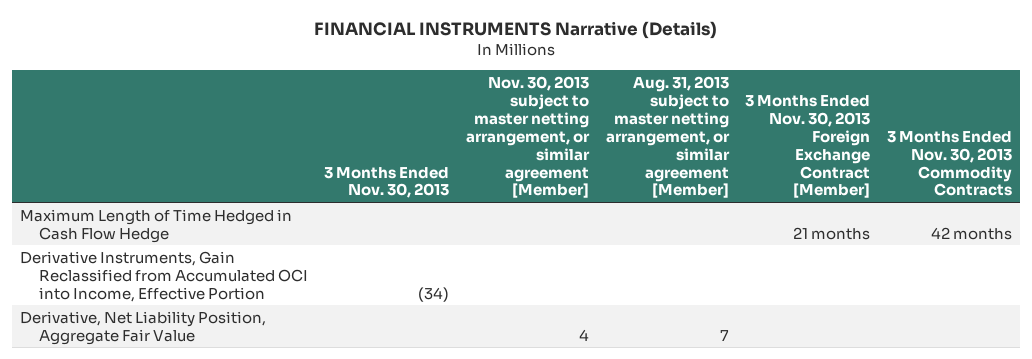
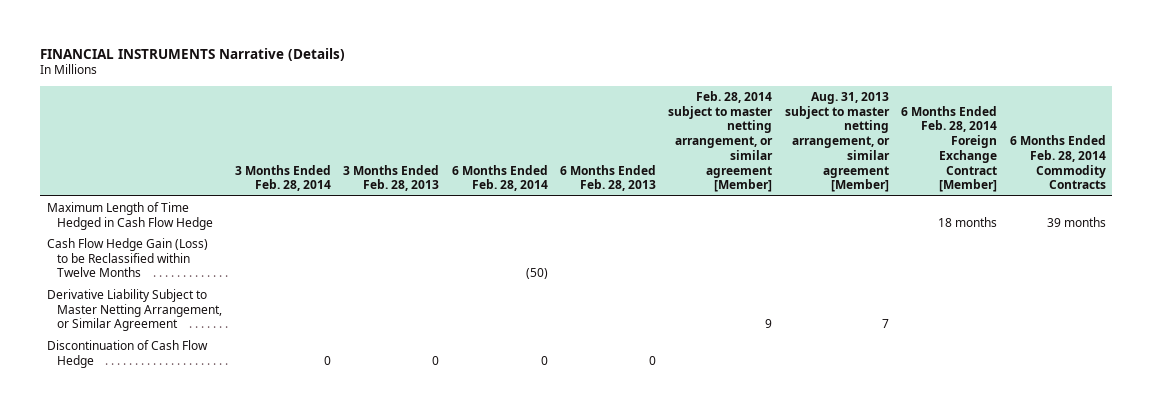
- | 3 Months Ended Nov. 30, 2013 | Nov. 30, 2013 subject to master netting arrangement, or similar agreement [Member] | Aug. 31, 2013 subject to master netting arrangement, or similar agreement [Member] | 3 Months Ended Nov. 30, 2013 Foreign Exchange Contract [Member] | 3 Months Ended Nov. 30, 2013 Commodity Contracts
+ | 3 Months Ended Feb. 28, 2014 | 3 Months Ended Feb. 28, 2013 | 6 Months Ended Feb. 28, 2014 | 6 Months Ended Feb. 28, 2013 | Feb. 28, 2014 subject to master netting arrangement, or similar agreement [Member] | Aug. 31, 2013 subject to master netting arrangement, or similar agreement [Member] | 6 Months Ended Feb. 28, 2014 Foreign Exchange Contract [Member] | 6 Months Ended Feb. 28, 2014 Commodity Contracts
- Derivative Instruments, Gain Reclassified from Accumulated OCI into Income, Effective Portion | (34) | | | |
- Derivative, Net Liability Position, Aggregate Fair Value | | 4 | 7 | |
+ Cash Flow Hedge Gain (Loss) to be Reclassified within Twelve Months | | | (50) | | | | |
+ Derivative Liability Subject to Master Netting Arrangement, or Similar Agreement | | | | | 9 | 7 | |
+ Discontinuation of Cash Flow Hedge | 0 | 0 | 0 | 0 | | | |

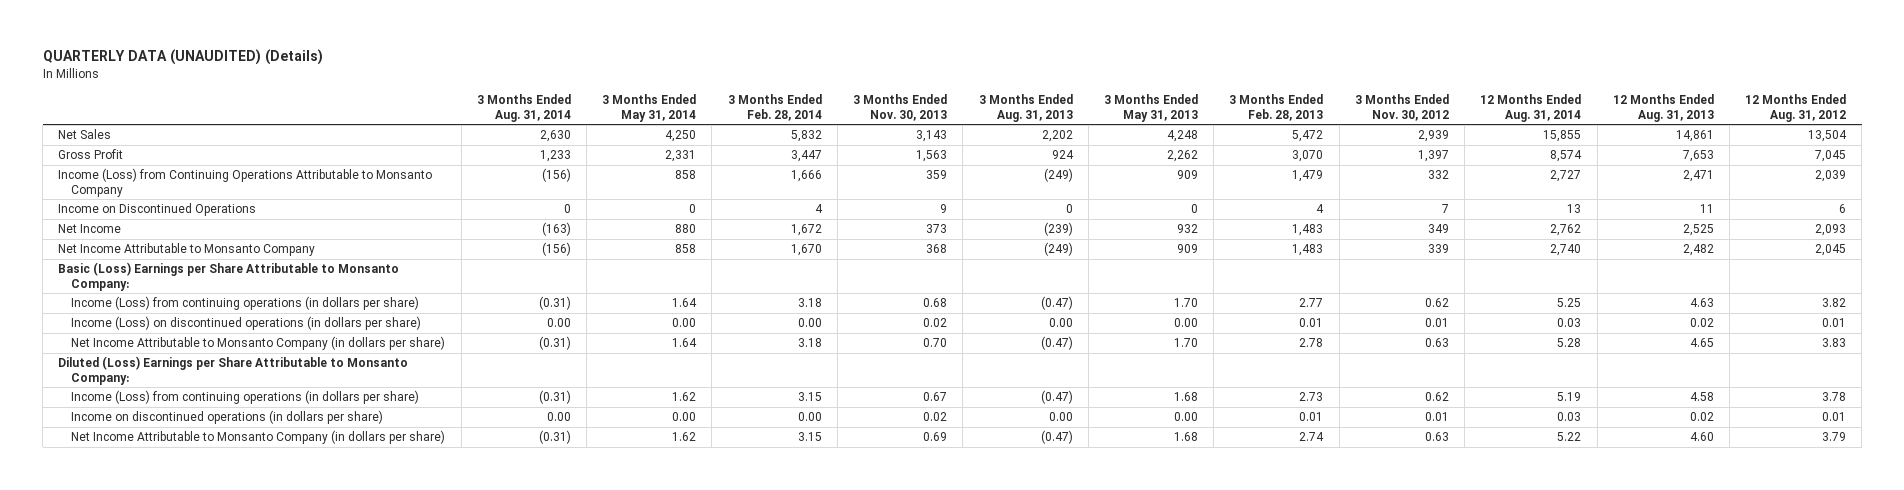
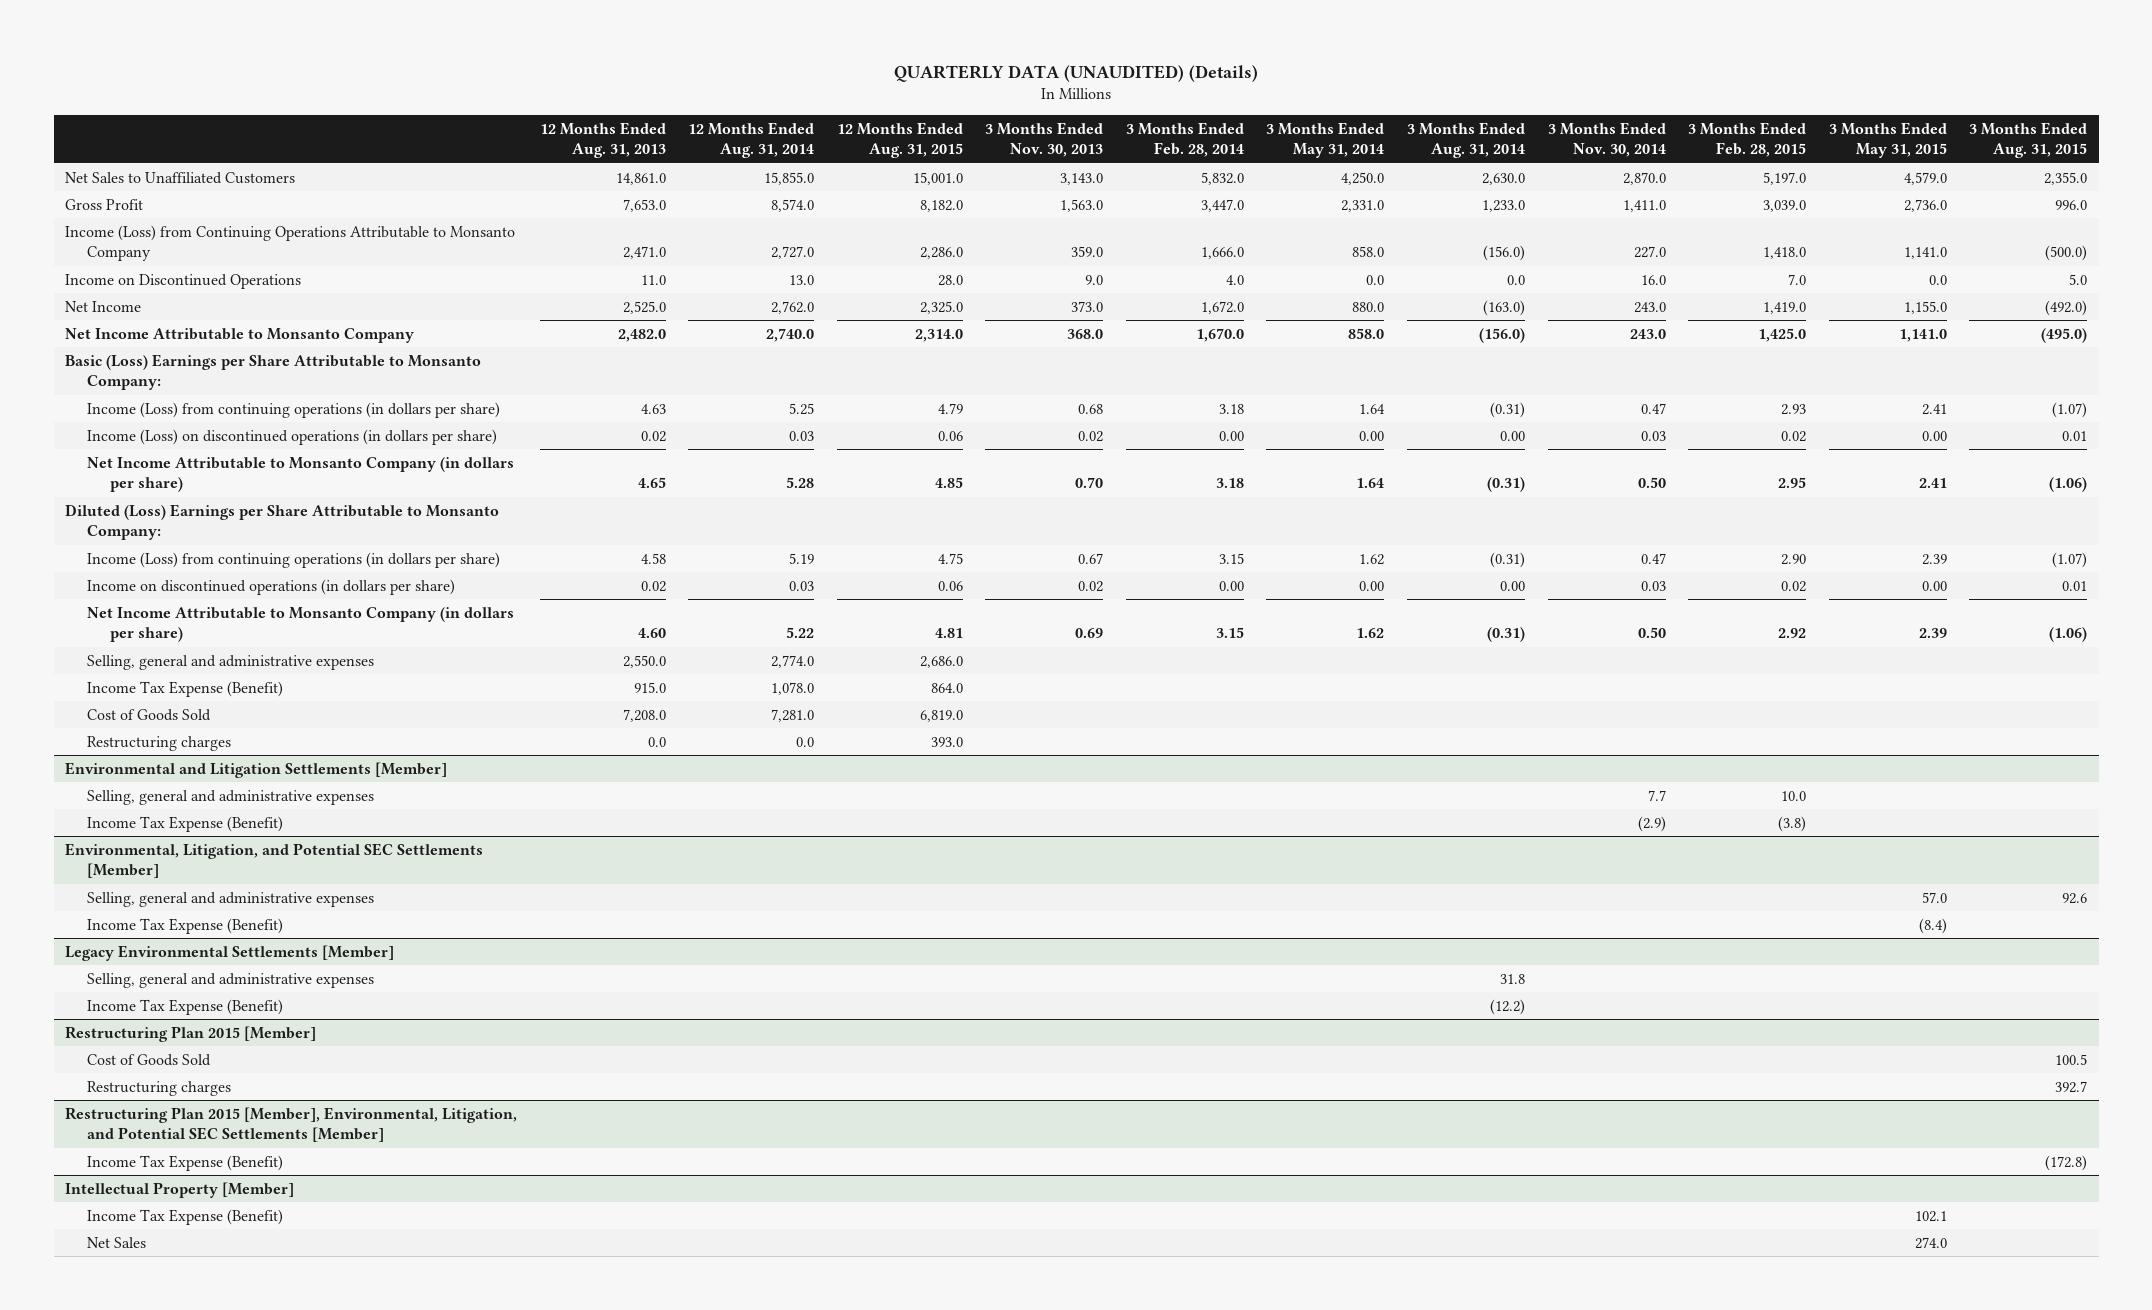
- | 3 Months Ended Aug. 31, 2014 | 3 Months Ended May 31, 2014 | 3 Months Ended Feb. 28, 2014 | 3 Months Ended Nov. 30, 2013 | 3 Months Ended Aug. 31, 2013 | 3 Months Ended May 31, 2013 | 3 Months Ended Feb. 28, 2013 | 3 Months Ended Nov. 30, 2012 | 12 Months Ended Aug. 31, 2014 | 12 Months Ended Aug. 31, 2013 | 12 Months Ended Aug. 31, 2012
+ | 12 Months Ended Aug. 31, 2013 | 12 Months Ended Aug. 31, 2014 | 12 Months Ended Aug. 31, 2015 | 3 Months Ended Nov. 30, 2013 | 3 Months Ended Feb. 28, 2014 | 3 Months Ended May 31, 2014 | 3 Months Ended Aug. 31, 2014 | 3 Months Ended Nov. 30, 2014 | 3 Months Ended Feb. 28, 2015 | 3 Months Ended May 31, 2015 | 3 Months Ended Aug. 31, 2015
- Net Sales | 2,630 | 4,250 | 5,832 | 3,143 | 2,202 | 4,248 | 5,472 | 2,939 | 15,855 | 14,861 | 13,504
- Gross Profit | 1,233 | 2,331 | 3,447 | 1,563 | 924 | 2,262 | 3,070 | 1,397 | 8,574 | 7,653 | 7,045
- Income (Loss) from Continuing Operations Attributable to Monsanto Company | (156) | 858 | 1,666 | 359 | (249) | 909 | 1,479 | 332 | 2,727 | 2,471 | 2,039
- Income on Discontinued Operations | 0 | 0 | 4 | 9 | 0 | 0 | 4 | 7 | 13 | 11 | 6
- Net Income | (163) | 880 | 1,672 | 373 | (239) | 932 | 1,483 | 349 | 2,762 | 2,525 | 2,093
- Net Income Attributable to Monsanto Company | (156) | 858 | 1,670 | 368 | (249) | 909 | 1,483 | 339 | 2,740 | 2,482 | 2,045
+ Net Sales to Unaffiliated Customers | 14,861.0 | 15,855.0 | 15,001.0 | 3,143.0 | 5,832.0 | 4,250.0 | 2,630.0 | 2,870.0 | 5,197.0 | 4,579.0 | 2,355.0
+ Gross Profit | 7,653.0 | 8,574.0 | 8,182.0 | 1,563.0 | 3,447.0 | 2,331.0 | 1,233.0 | 1,411.0 | 3,039.0 | 2,736.0 | 996.0
+ Income (Loss) from Continuing Operations Attributable to Monsanto Company | 2,471.0 | 2,727.0 | 2,286.0 | 359.0 | 1,666.0 | 858.0 | (156.0) | 227.0 | 1,418.0 | 1,141.0 | (500.0)
+ Income on Discontinued Operations | 11.0 | 13.0 | 28.0 | 9.0 | 4.0 | 0.0 | 0.0 | 16.0 | 7.0 | 0.0 | 5.0
+ Net Income | 2,525.0 | 2,762.0 | 2,325.0 | 373.0 | 1,672.0 | 880.0 | (163.0) | 243.0 | 1,419.0 | 1,155.0 | (492.0)
+ Net Income Attributable to Monsanto Company | 2,482.0 | 2,740.0 | 2,314.0 | 368.0 | 1,670.0 | 858.0 | (156.0) | 243.0 | 1,425.0 | 1,141.0 | (495.0)
+ Selling, general and administrative expenses | 2,550.0 | 2,774.0 | 2,686.0 | | | | | | | |
+ Income Tax Expense (Benefit) | 915.0 | 1,078.0 | 864.0 | | | | | | | |
+ Cost of Goods Sold | 7,208.0 | 7,281.0 | 6,819.0 | | | | | | | |
+ Restructuring charges | 0.0 | 0.0 | 393.0 | | | | | | | |
+ Environmental and Litigation Settlements [Member]
+ Selling, general and administrative expenses | | | | | | | | 7.7 | 10.0 | |
+ Income Tax Expense (Benefit) | | | | | | | | (2.9) | (3.8) | |
+ Environmental, Litigation, and Potential SEC Settlements [Member]
+ Selling, general and administrative expenses | | | | | | | | | | 57.0 | 92.6
+ Income Tax Expense (Benefit) | | | | | | | | | | (8.4) |
+ Legacy Environmental Settlements [Member]
+ Selling, general and administrative expenses | | | | | | | 31.8 | | | |
+ Income Tax Expense (Benefit) | | | | | | | (12.2) | | | |
+ Restructuring Plan 2015 [Member]
+ Cost of Goods Sold | | | | | | | | | | | 100.5
+ Restructuring charges | | | | | | | | | | | 392.7
+ Restructuring Plan 2015 [Member], Environmental, Litigation, and Potential SEC Settlements [Member]
+ Income Tax Expense (Benefit) | | | | | | | | | | | (172.8)
+ Intellectual Property [Member]
+ Income Tax Expense (Benefit) | | | | | | | | | | 102.1 |
+ Net Sales | | | | | | | | | | 274.0 |

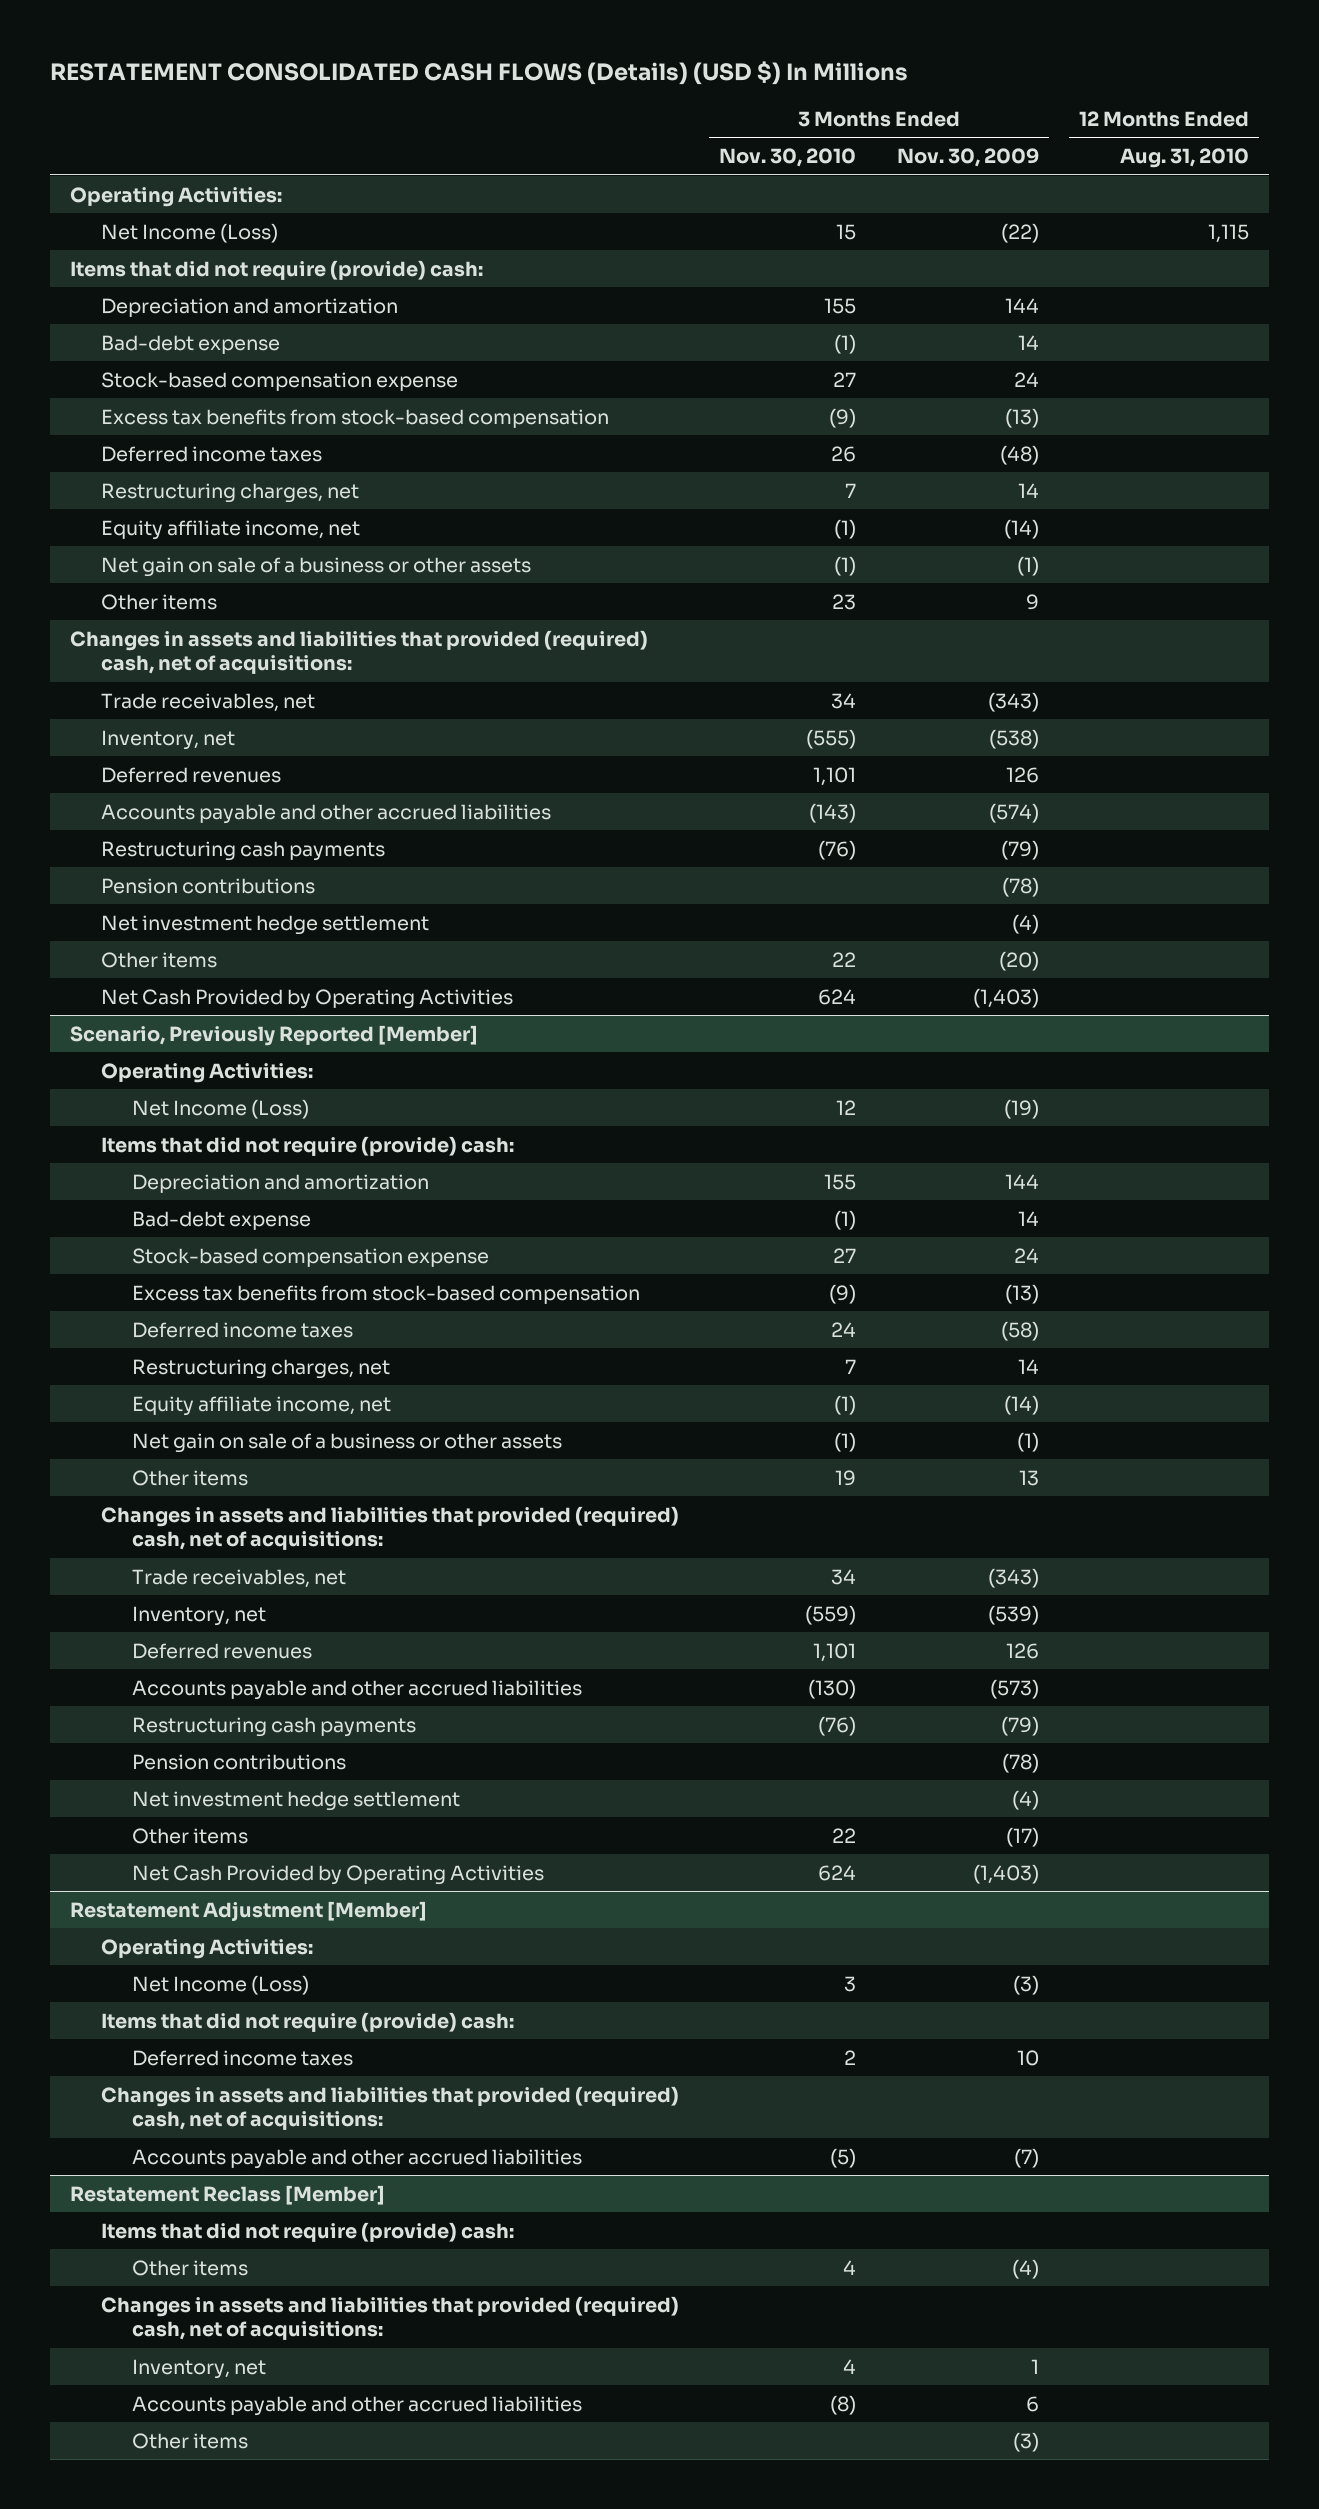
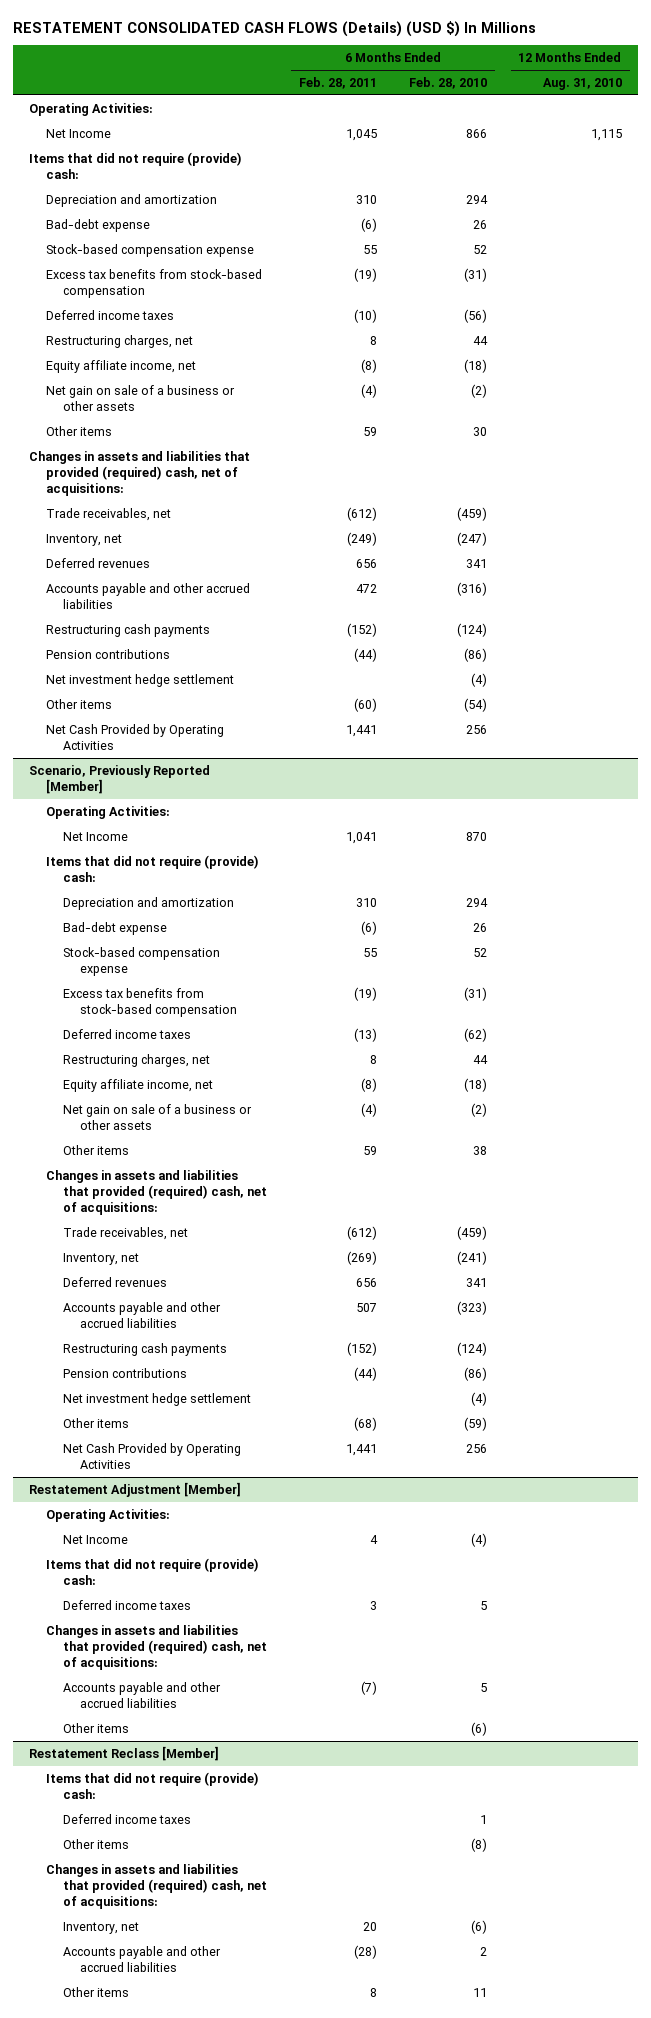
- | 3 Months Ended Nov. 30, 2010 | 3 Months Ended Nov. 30, 2009 | 12 Months Ended Aug. 31, 2010
+ | 6 Months Ended Feb. 28, 2011 | 6 Months Ended Feb. 28, 2010 | 12 Months Ended Aug. 31, 2010
- Net Income (Loss) | 15 | (22) | 1,115
+ Net Income | 1,045 | 866 | 1,115
@ Scenario, Previously Reported [Member]
- Net Income (Loss) | 12 | (19) |
+ Net Income | 1,041 | 870 |
@ Restatement Adjustment [Member]
- Net Income (Loss) | 3 | (3) |
+ Net Income | 4 | (4) |
+ Other items | | (6) |
@ Restatement Reclass [Member]
+ Deferred income taxes | | 1 |

